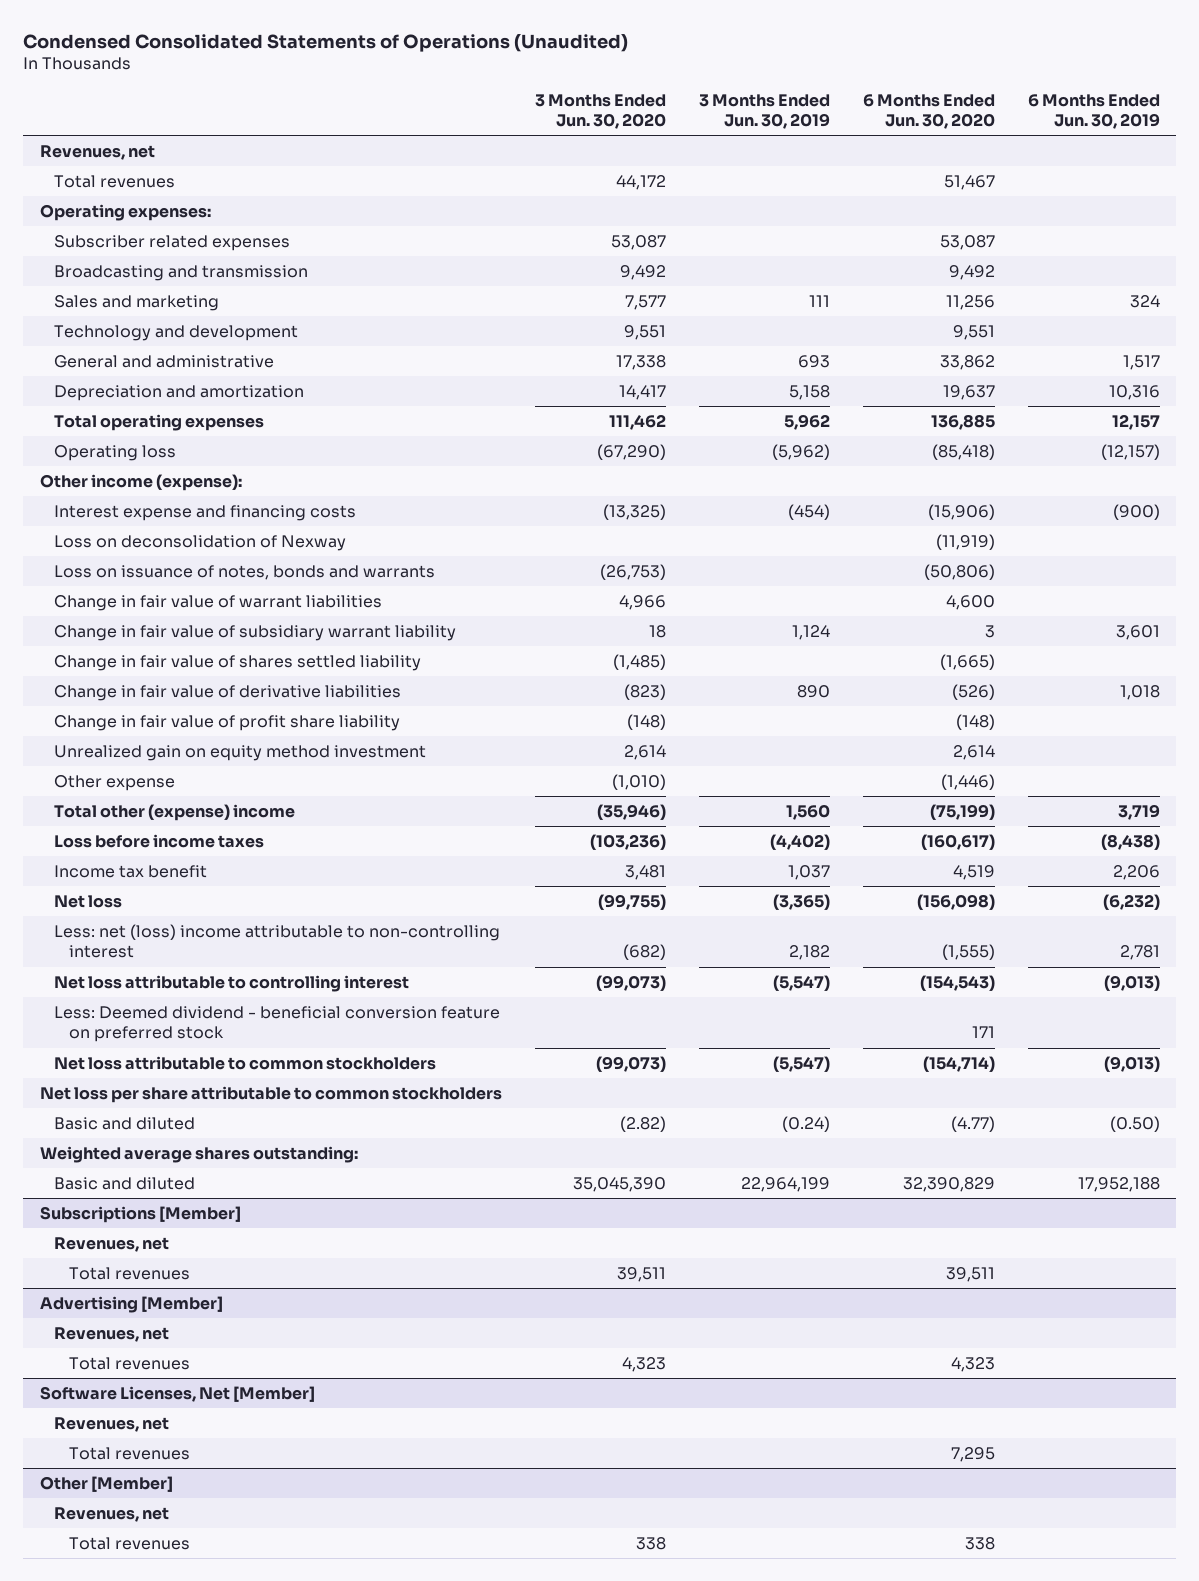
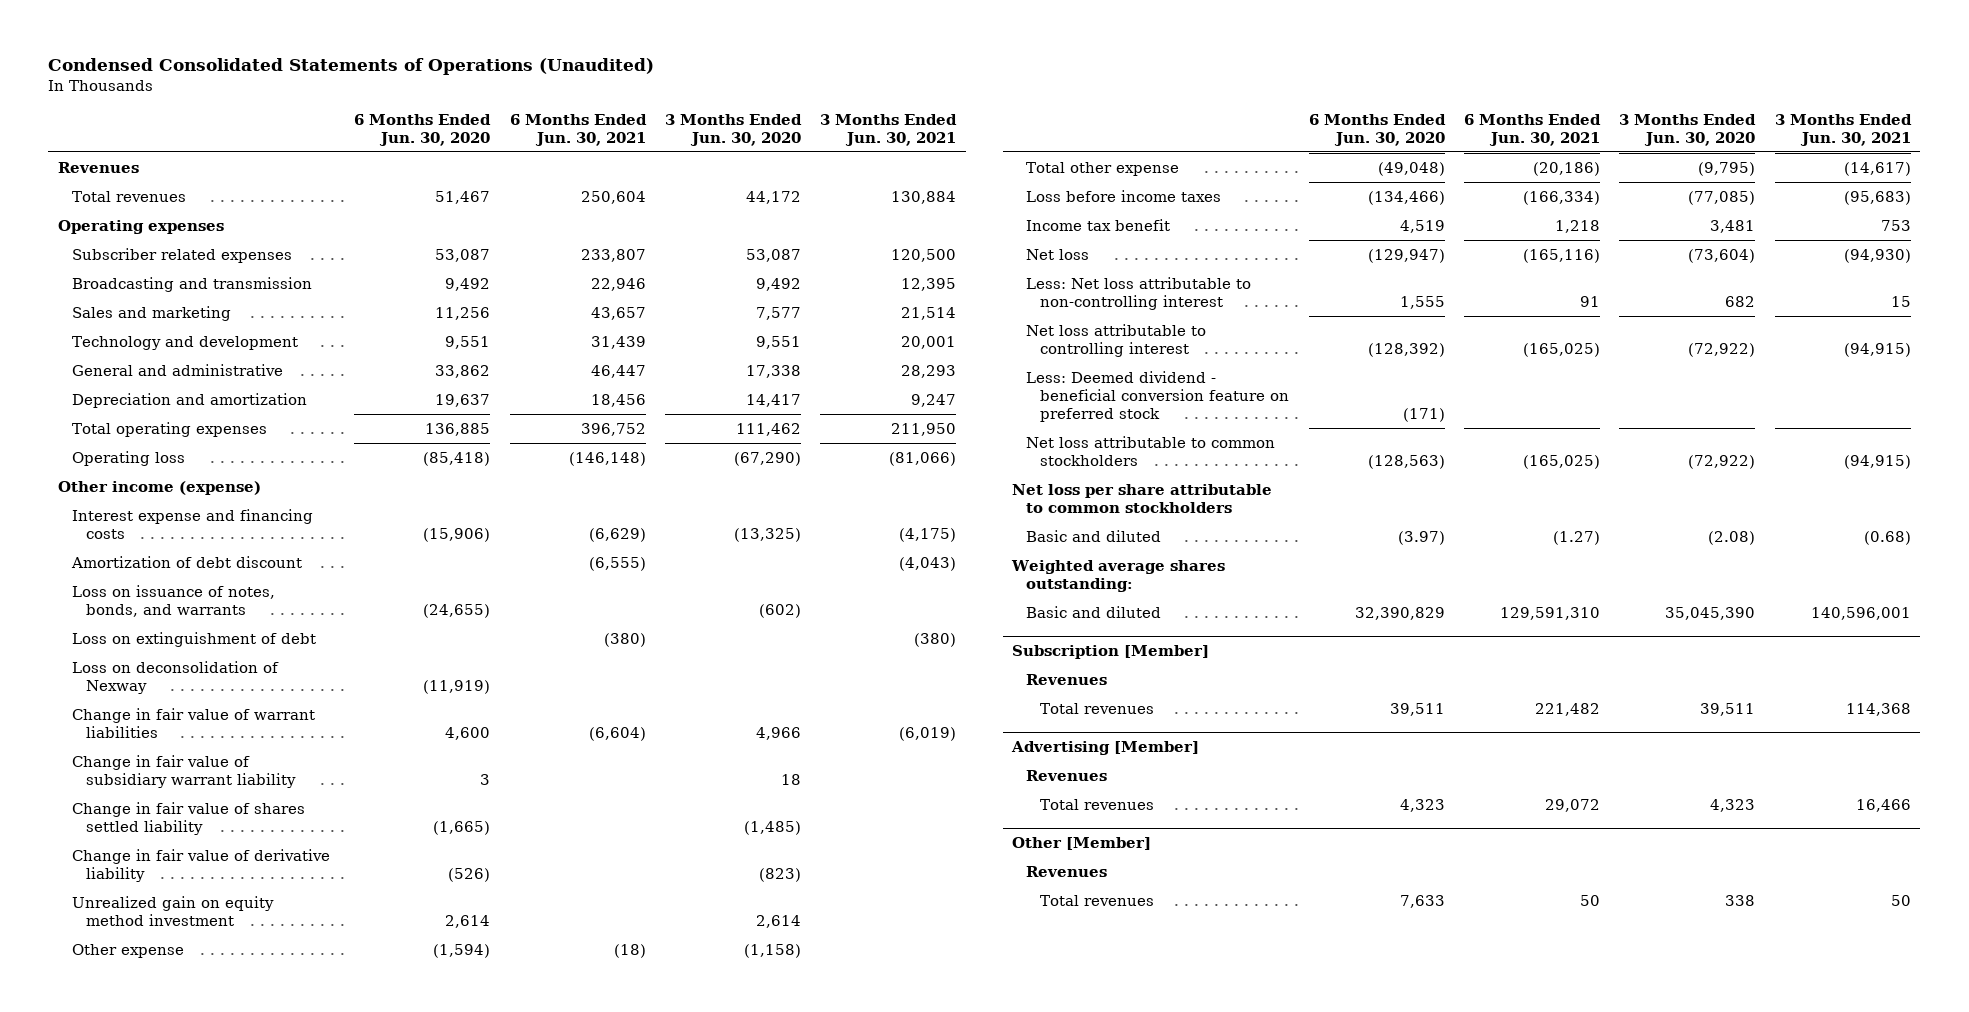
- | 3 Months Ended Jun. 30, 2020 | 3 Months Ended Jun. 30, 2019 | 6 Months Ended Jun. 30, 2020 | 6 Months Ended Jun. 30, 2019
+ | 6 Months Ended Jun. 30, 2020 | 6 Months Ended Jun. 30, 2021 | 3 Months Ended Jun. 30, 2020 | 3 Months Ended Jun. 30, 2021
- Revenues, net
+ Revenues
- Operating expenses:
+ Operating expenses
- Other income (expense):
+ Other income (expense)
+ Amortization of debt discount | | (6,555) | | (4,043)
+ Loss on issuance of notes, bonds, and warrants | (24,655) | | (602) |
+ Loss on extinguishment of debt | | (380) | | (380)
- Loss on issuance of notes, bonds and warrants | (26,753) | | (50,806) |
- Change in fair value of derivative liabilities | (823) | 890 | (526) | 1,018
- Change in fair value of profit share liability | (148) | | (148) |
+ Change in fair value of derivative liability | (526) | | (823) |
- Other expense | (1,010) | | (1,446) |
- Total other (expense) income | (35,946) | 1,560 | (75,199) | 3,719
- Loss before income taxes | (103,236) | (4,402) | (160,617) | (8,438)
+ Other expense | (1,594) | (18) | (1,158) |
+ Total other expense | (49,048) | (20,186) | (9,795) | (14,617)
+ Loss before income taxes | (134,466) | (166,334) | (77,085) | (95,683)
- Net loss | (99,755) | (3,365) | (156,098) | (6,232)
- Less: net (loss) income attributable to non-controlling interest | (682) | 2,182 | (1,555) | 2,781
- Net loss attributable to controlling interest | (99,073) | (5,547) | (154,543) | (9,013)
- Less: Deemed dividend - beneficial conversion feature on preferred stock | | | 171 |
- Net loss attributable to common stockholders | (99,073) | (5,547) | (154,714) | (9,013)
+ Net loss | (129,947) | (165,116) | (73,604) | (94,930)
+ Less: Net loss attributable to non-controlling interest | 1,555 | 91 | 682 | 15
+ Net loss attributable to controlling interest | (128,392) | (165,025) | (72,922) | (94,915)
+ Less: Deemed dividend - beneficial conversion feature on preferred stock | (171) | | |
+ Net loss attributable to common stockholders | (128,563) | (165,025) | (72,922) | (94,915)
- Basic and diluted | (2.82) | (0.24) | (4.77) | (0.50)
+ Basic and diluted | (3.97) | (1.27) | (2.08) | (0.68)
- Subscriptions [Member]
- Revenues, net
+ Subscription [Member]
+ Revenues
@ Advertising [Member]
- Revenues, net
+ Revenues
- Software Licenses, Net [Member]
- Revenues, net
- Total revenues | | | 7,295 |
@ Other [Member]
- Revenues, net
- Total revenues | 338 | | 338 |
+ Revenues
+ Total revenues | 7,633 | 50 | 338 | 50

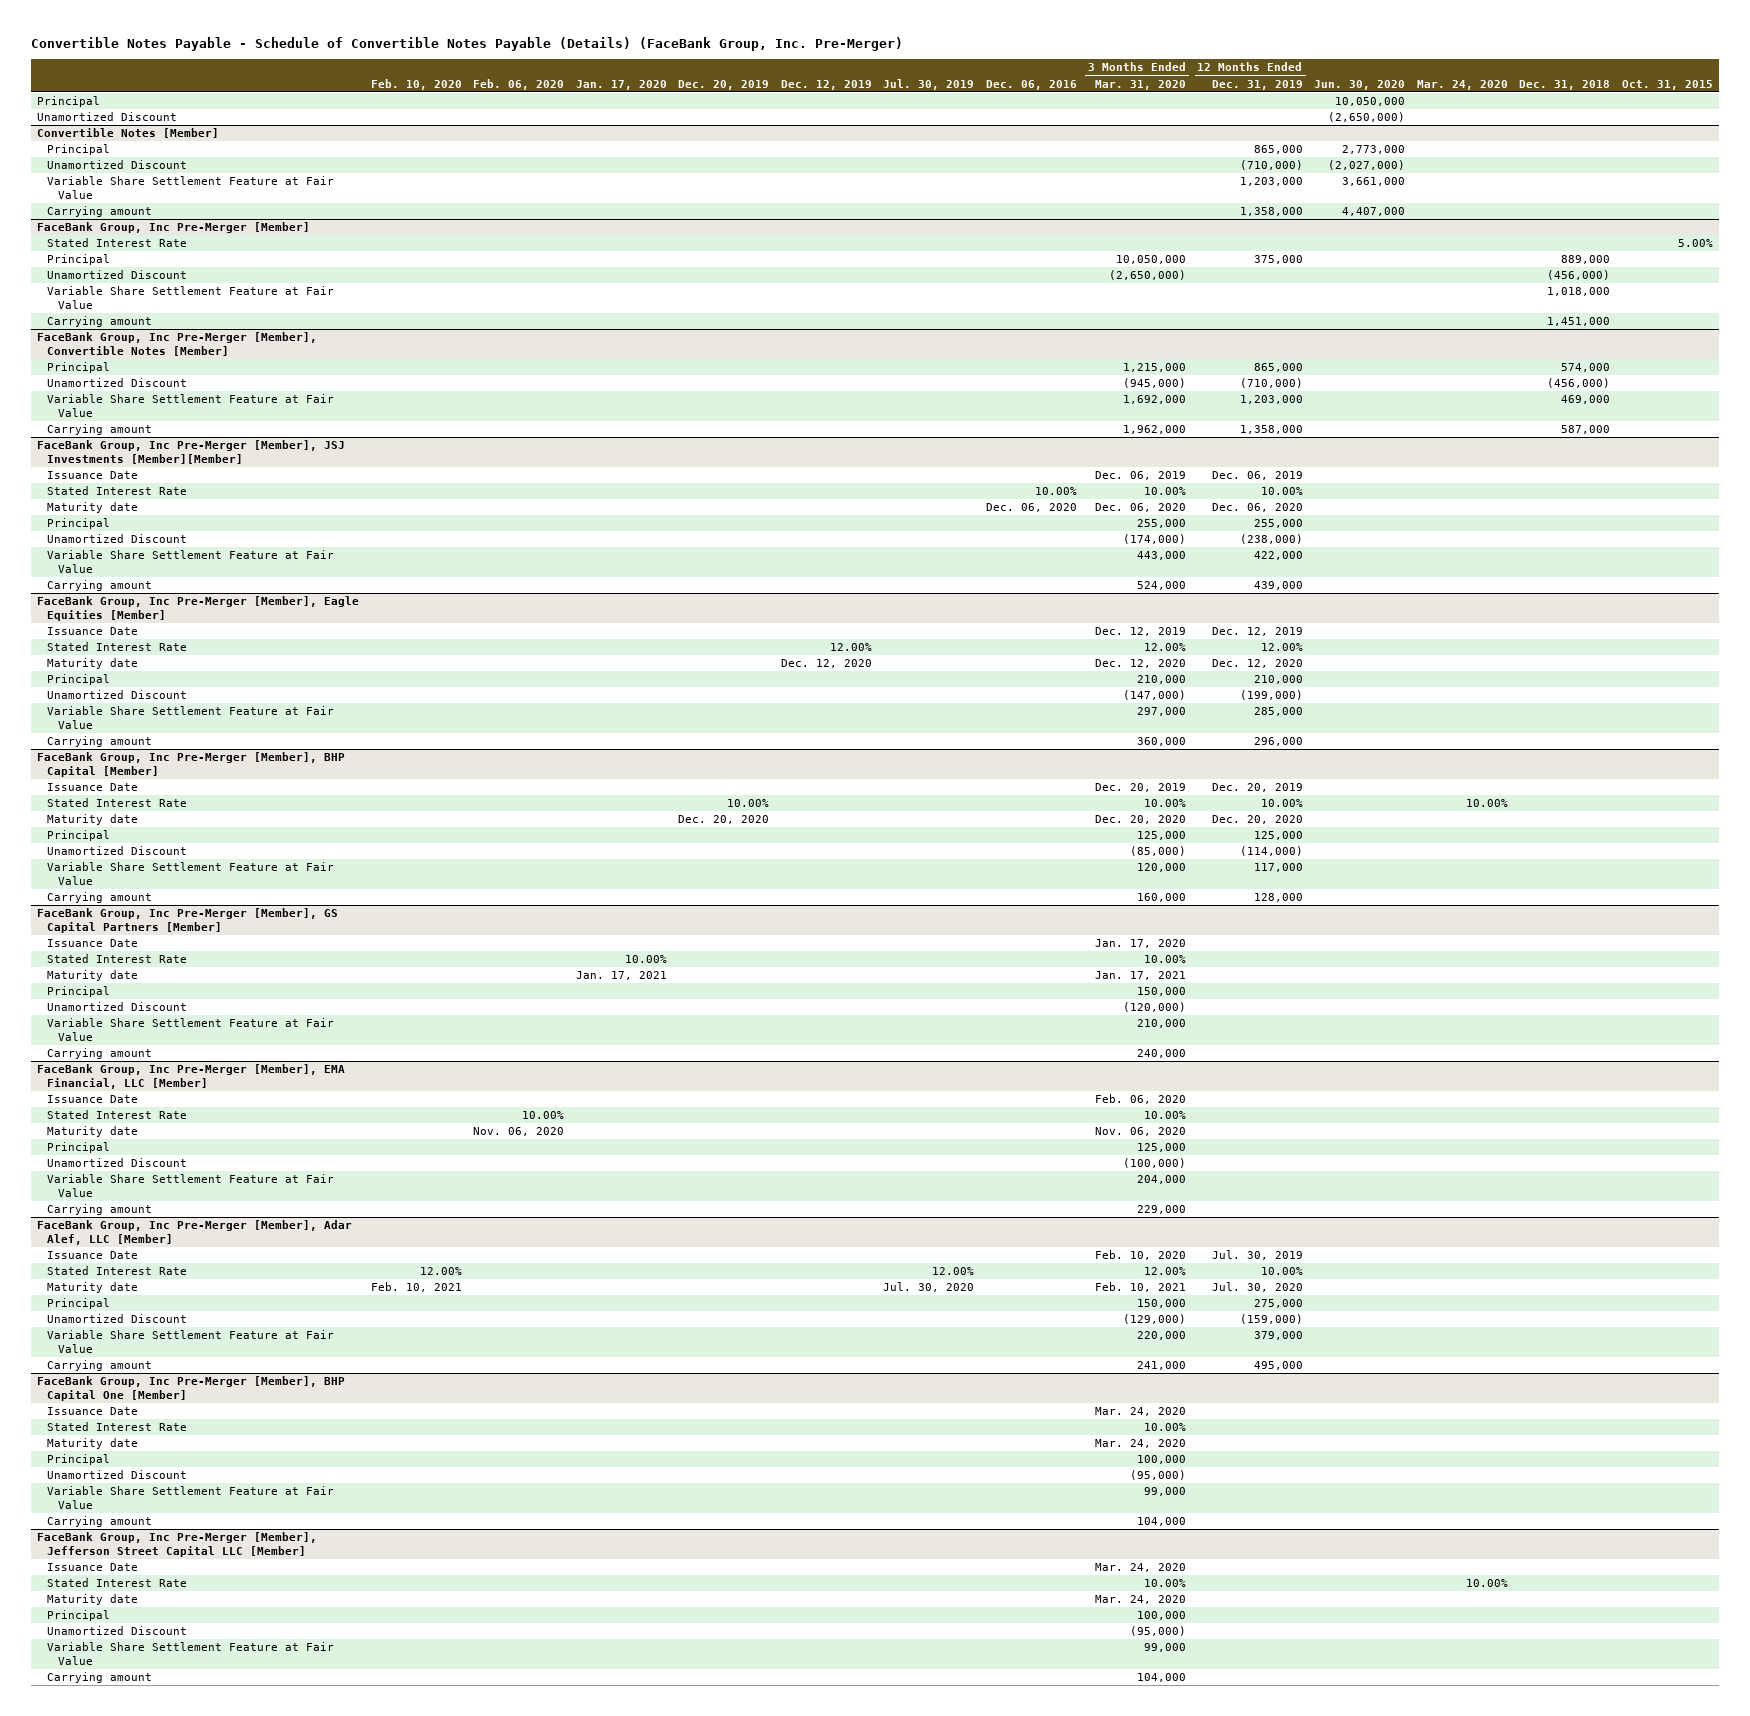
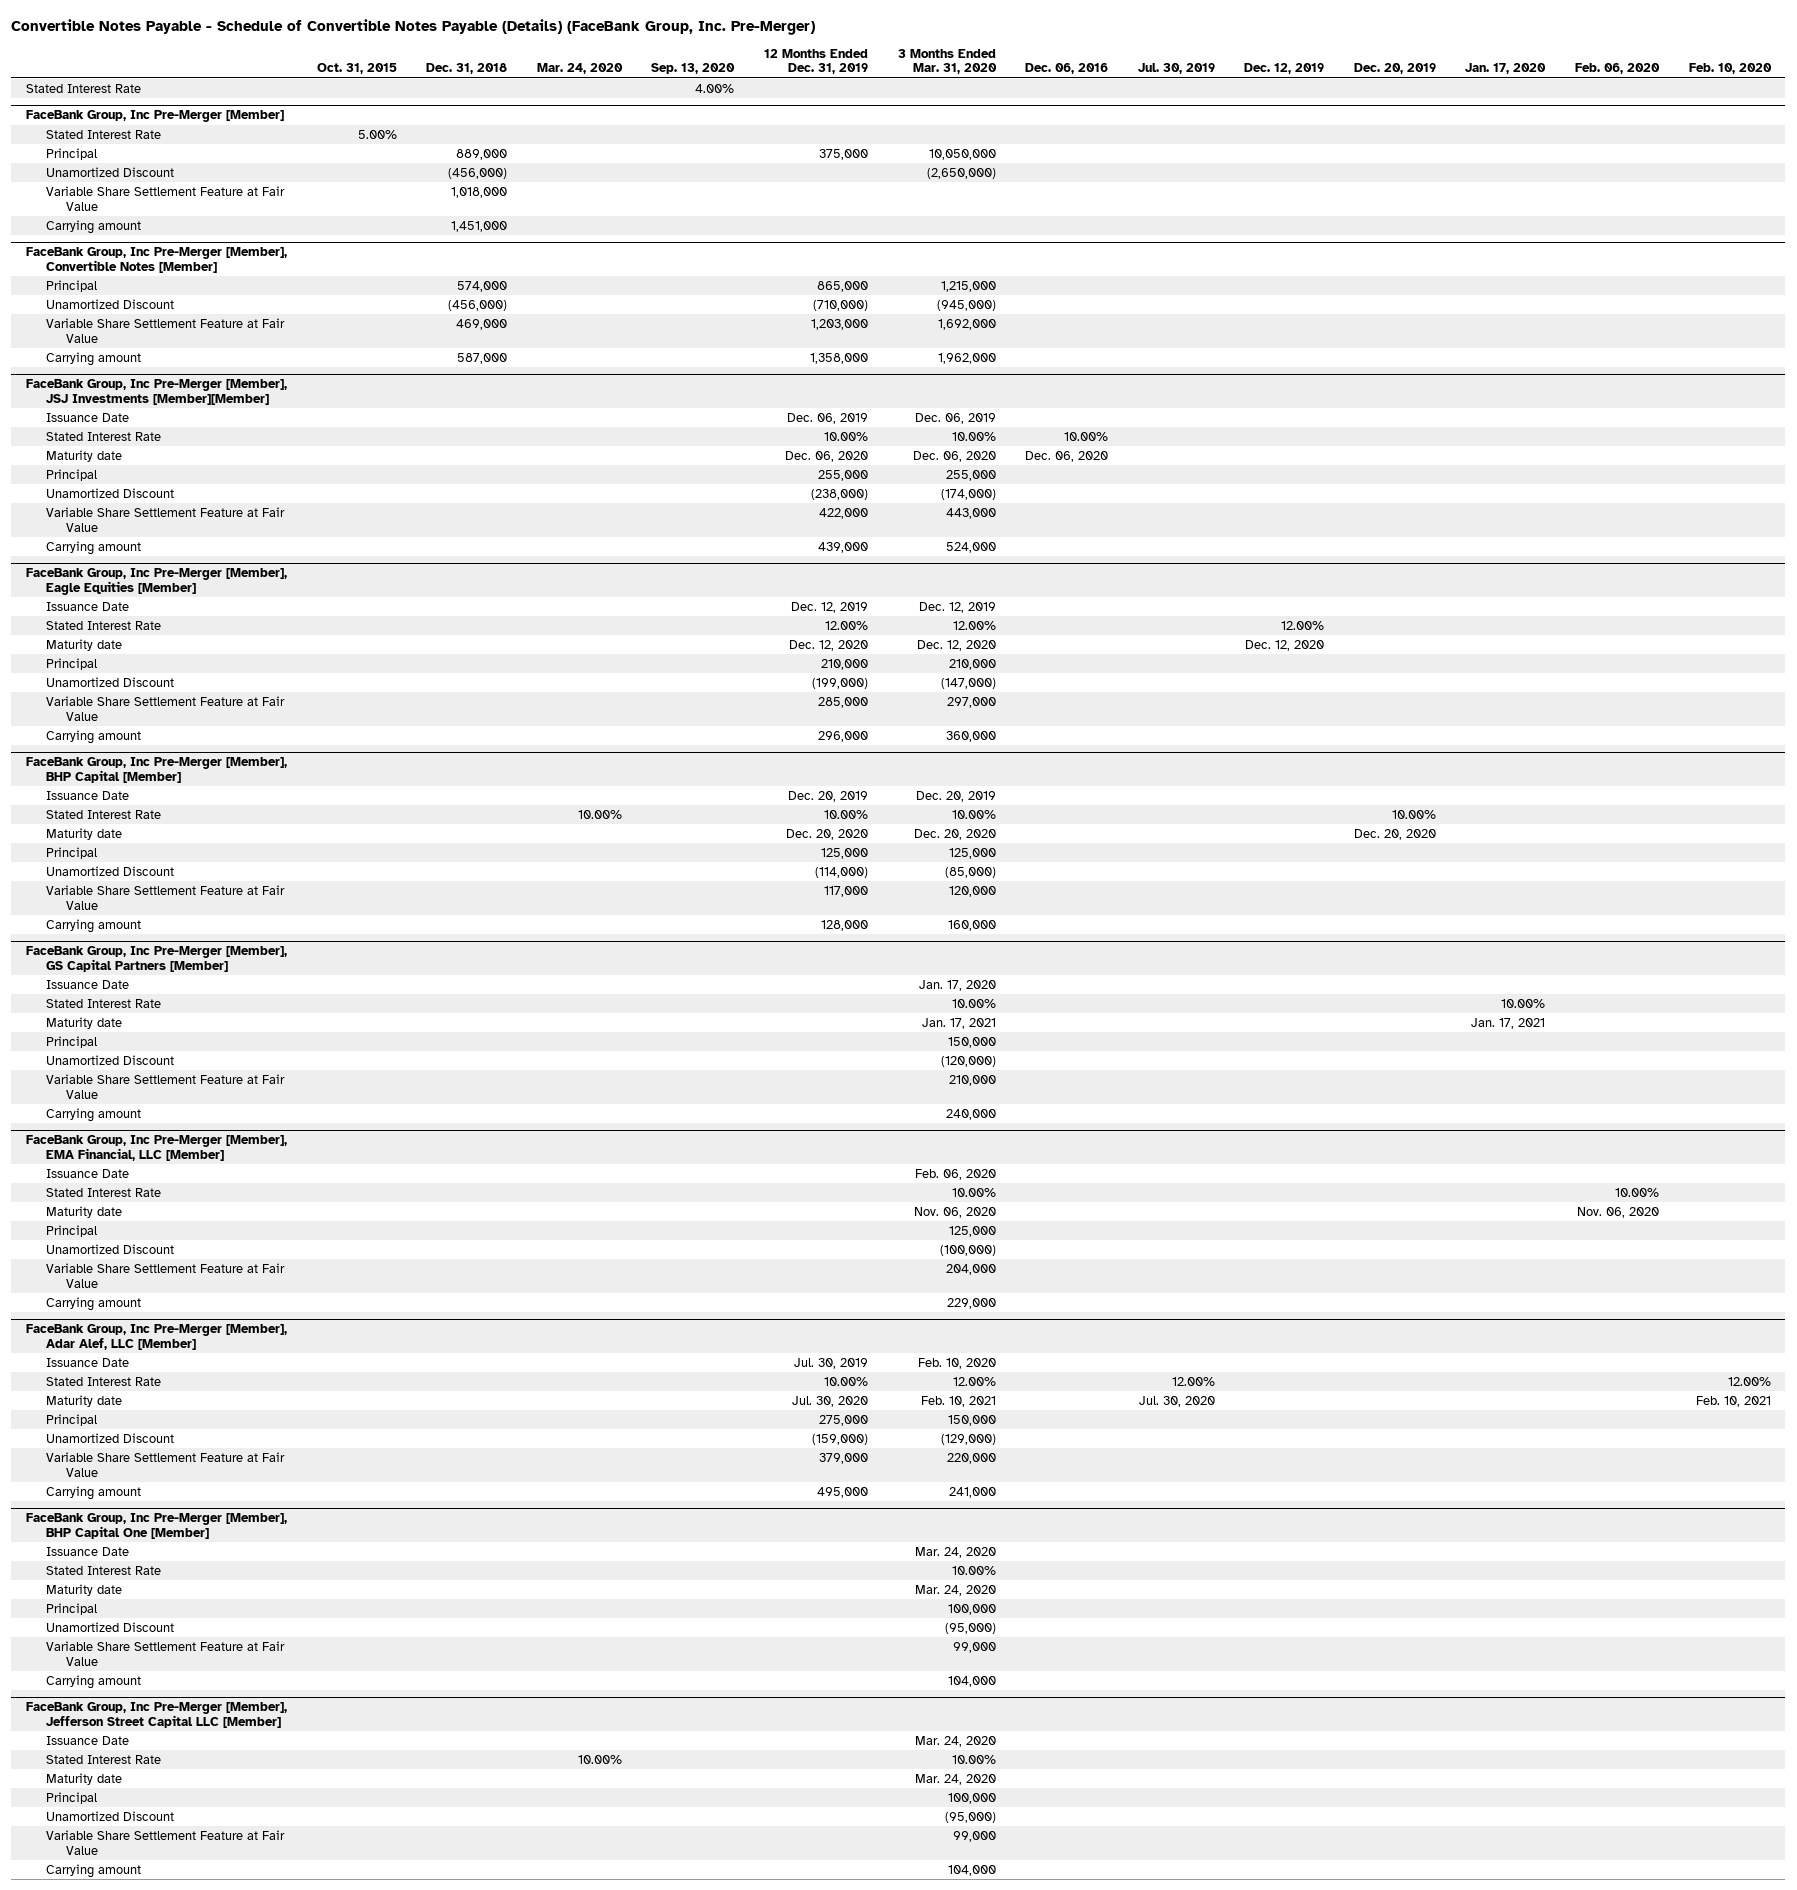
- | Feb. 10, 2020 | Feb. 06, 2020 | Jan. 17, 2020 | Dec. 20, 2019 | Dec. 12, 2019 | Jul. 30, 2019 | Dec. 06, 2016 | 3 Months Ended Mar. 31, 2020 | 12 Months Ended Dec. 31, 2019 | Jun. 30, 2020 | Mar. 24, 2020 | Dec. 31, 2018 | Oct. 31, 2015
+ | Oct. 31, 2015 | Dec. 31, 2018 | Mar. 24, 2020 | Sep. 13, 2020 | 12 Months Ended Dec. 31, 2019 | 3 Months Ended Mar. 31, 2020 | Dec. 06, 2016 | Jul. 30, 2019 | Dec. 12, 2019 | Dec. 20, 2019 | Jan. 17, 2020 | Feb. 06, 2020 | Feb. 10, 2020
- Principal | | | | | | | | | | 10,050,000 | | |
- Unamortized Discount | | | | | | | | | | (2,650,000) | | |
- Convertible Notes [Member]
- Principal | | | | | | | | | 865,000 | 2,773,000 | | |
- Unamortized Discount | | | | | | | | | (710,000) | (2,027,000) | | |
- Variable Share Settlement Feature at Fair Value | | | | | | | | | 1,203,000 | 3,661,000 | | |
- Carrying amount | | | | | | | | | 1,358,000 | 4,407,000 | | |
+ Stated Interest Rate | | | | 4.00% | | | | | | | | |

